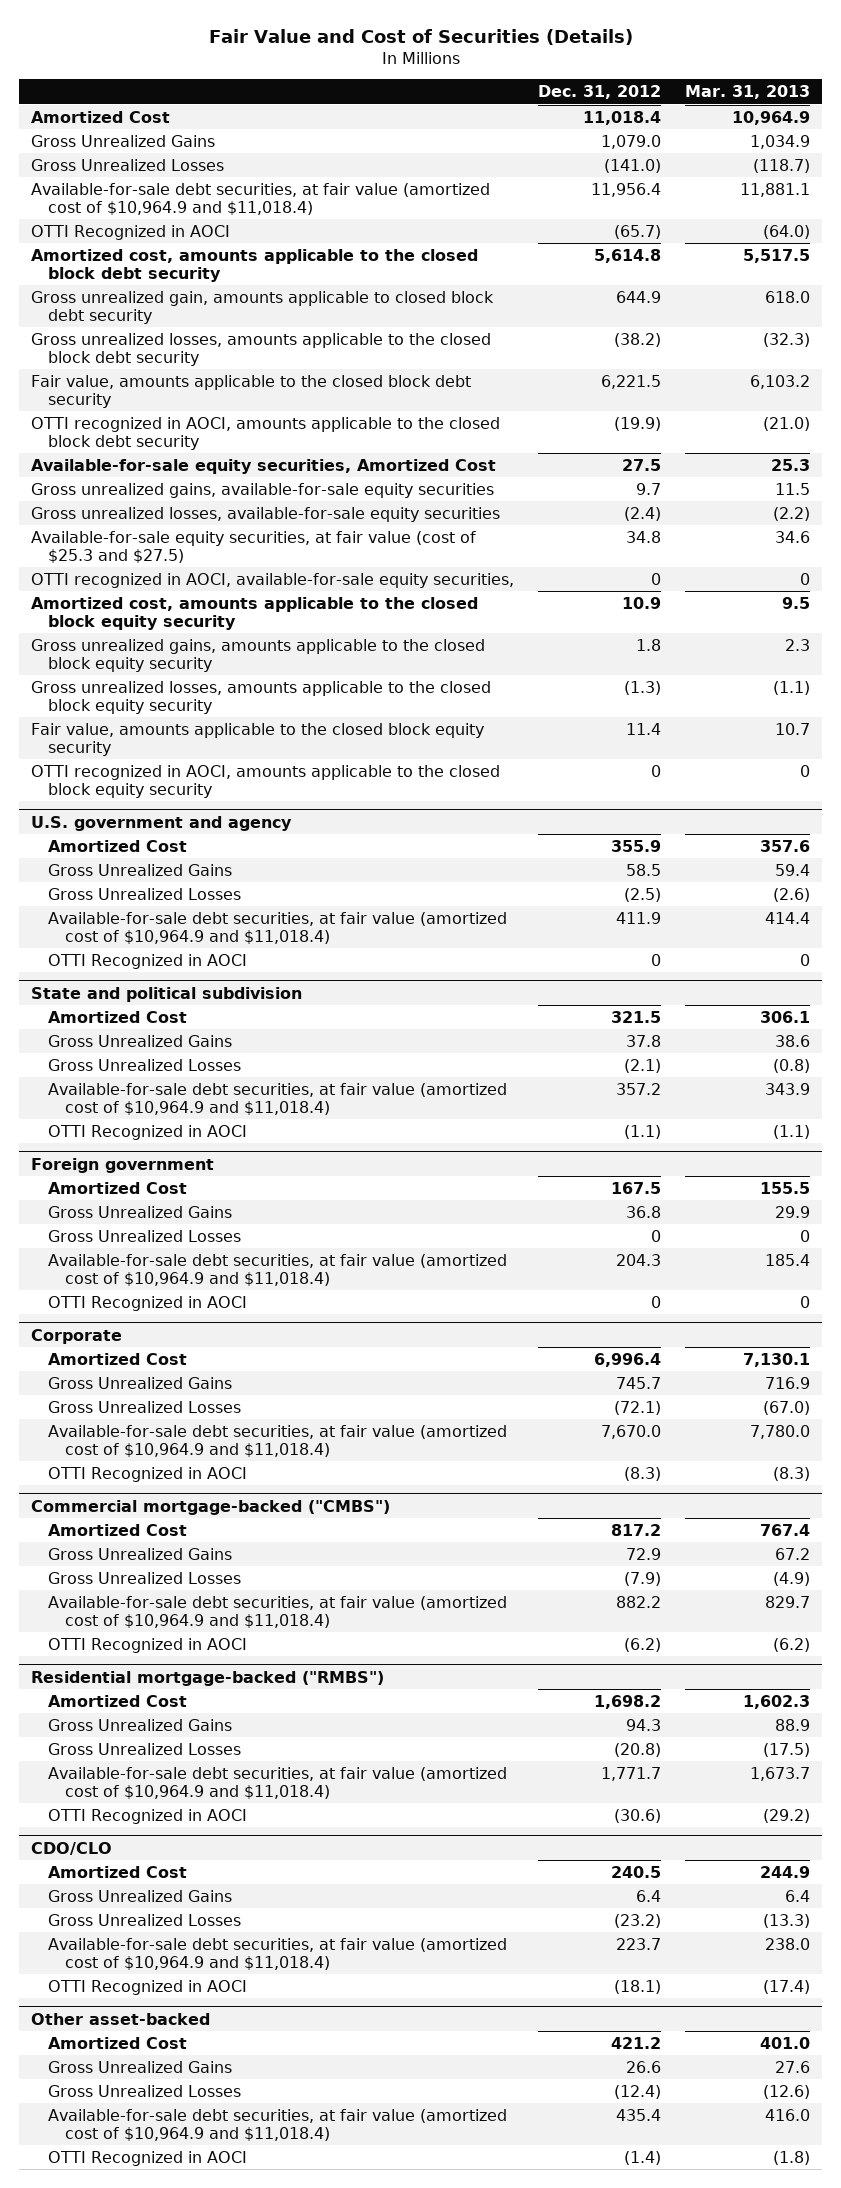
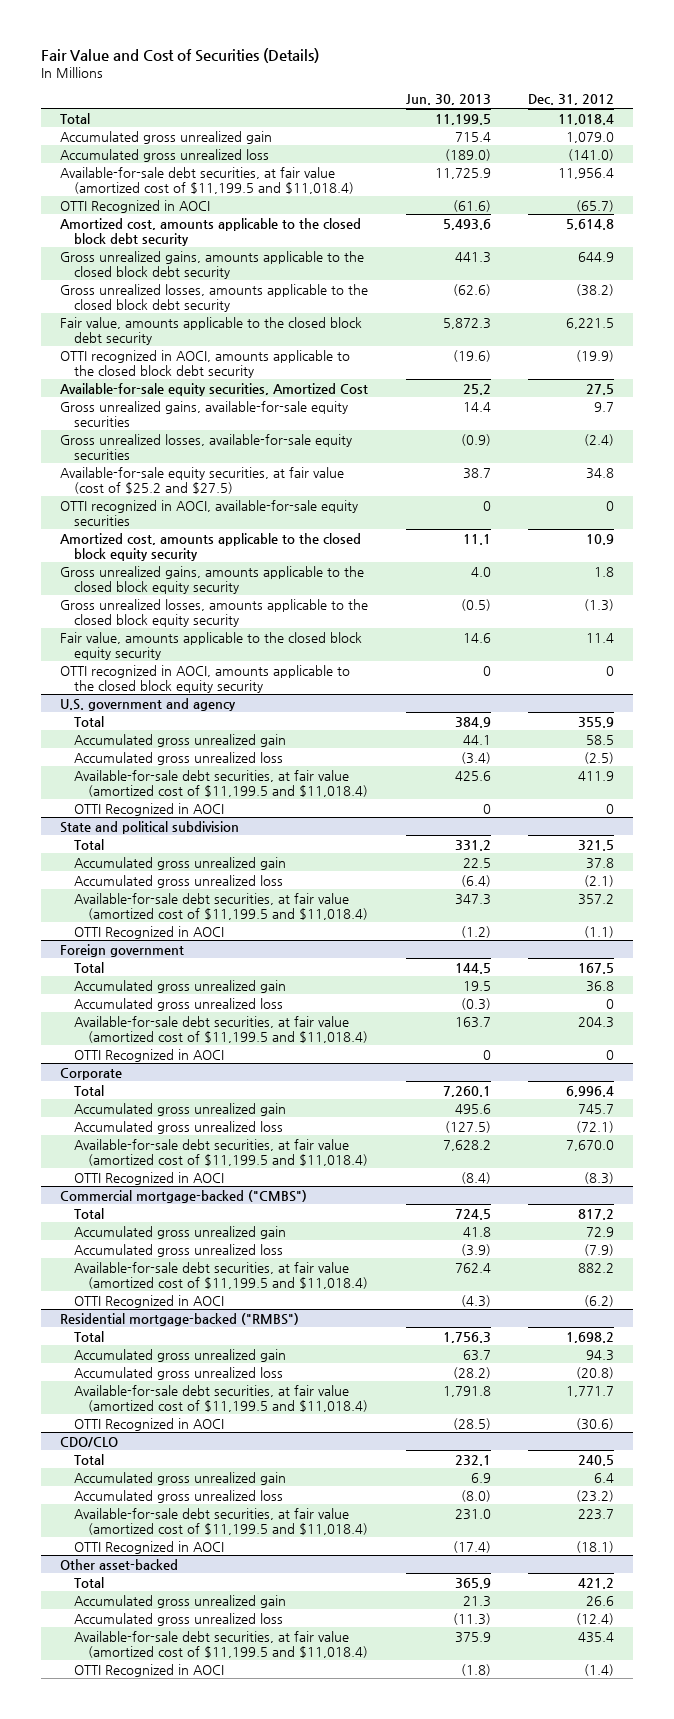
- | Dec. 31, 2012 | Mar. 31, 2013
+ | Jun. 30, 2013 | Dec. 31, 2012
- Amortized Cost | 11,018.4 | 10,964.9
- Gross Unrealized Gains | 1,079.0 | 1,034.9
- Gross Unrealized Losses | (141.0) | (118.7)
- Available-for-sale debt securities, at fair value (amortized cost of $10,964.9 and $11,018.4) | 11,956.4 | 11,881.1
+ Total | 11,199.5 | 11,018.4
+ Accumulated gross unrealized gain | 715.4 | 1,079.0
+ Accumulated gross unrealized loss | (189.0) | (141.0)
+ Available-for-sale debt securities, at fair value (amortized cost of $11,199.5 and $11,018.4) | 11,725.9 | 11,956.4
- Gross unrealized gain, amounts applicable to closed block debt security | 644.9 | 618.0
+ Gross unrealized gains, amounts applicable to the closed block debt security | 441.3 | 644.9
- Available-for-sale equity securities, at fair value (cost of $25.3 and $27.5) | 34.8 | 34.6
- OTTI recognized in AOCI, available-for-sale equity securities, | 0 | 0
+ Available-for-sale equity securities, at fair value (cost of $25.2 and $27.5) | 38.7 | 34.8
+ OTTI recognized in AOCI, available-for-sale equity securities | 0 | 0
@ U.S. government and agency
- Amortized Cost | 355.9 | 357.6
- Gross Unrealized Gains | 58.5 | 59.4
- Gross Unrealized Losses | (2.5) | (2.6)
- Available-for-sale debt securities, at fair value (amortized cost of $10,964.9 and $11,018.4) | 411.9 | 414.4
+ Total | 384.9 | 355.9
+ Accumulated gross unrealized gain | 44.1 | 58.5
+ Accumulated gross unrealized loss | (3.4) | (2.5)
+ Available-for-sale debt securities, at fair value (amortized cost of $11,199.5 and $11,018.4) | 425.6 | 411.9
@ State and political subdivision
- Amortized Cost | 321.5 | 306.1
- Gross Unrealized Gains | 37.8 | 38.6
- Gross Unrealized Losses | (2.1) | (0.8)
- Available-for-sale debt securities, at fair value (amortized cost of $10,964.9 and $11,018.4) | 357.2 | 343.9
+ Total | 331.2 | 321.5
+ Accumulated gross unrealized gain | 22.5 | 37.8
+ Accumulated gross unrealized loss | (6.4) | (2.1)
+ Available-for-sale debt securities, at fair value (amortized cost of $11,199.5 and $11,018.4) | 347.3 | 357.2
@ Foreign government
- Amortized Cost | 167.5 | 155.5
- Gross Unrealized Gains | 36.8 | 29.9
- Gross Unrealized Losses | 0 | 0
- Available-for-sale debt securities, at fair value (amortized cost of $10,964.9 and $11,018.4) | 204.3 | 185.4
+ Total | 144.5 | 167.5
+ Accumulated gross unrealized gain | 19.5 | 36.8
+ Accumulated gross unrealized loss | (0.3) | 0
+ Available-for-sale debt securities, at fair value (amortized cost of $11,199.5 and $11,018.4) | 163.7 | 204.3
@ Corporate
- Amortized Cost | 6,996.4 | 7,130.1
- Gross Unrealized Gains | 745.7 | 716.9
- Gross Unrealized Losses | (72.1) | (67.0)
- Available-for-sale debt securities, at fair value (amortized cost of $10,964.9 and $11,018.4) | 7,670.0 | 7,780.0
+ Total | 7,260.1 | 6,996.4
+ Accumulated gross unrealized gain | 495.6 | 745.7
+ Accumulated gross unrealized loss | (127.5) | (72.1)
+ Available-for-sale debt securities, at fair value (amortized cost of $11,199.5 and $11,018.4) | 7,628.2 | 7,670.0
@ Commercial mortgage-backed ("CMBS")
- Amortized Cost | 817.2 | 767.4
- Gross Unrealized Gains | 72.9 | 67.2
- Gross Unrealized Losses | (7.9) | (4.9)
- Available-for-sale debt securities, at fair value (amortized cost of $10,964.9 and $11,018.4) | 882.2 | 829.7
+ Total | 724.5 | 817.2
+ Accumulated gross unrealized gain | 41.8 | 72.9
+ Accumulated gross unrealized loss | (3.9) | (7.9)
+ Available-for-sale debt securities, at fair value (amortized cost of $11,199.5 and $11,018.4) | 762.4 | 882.2
@ Residential mortgage-backed ("RMBS")
- Amortized Cost | 1,698.2 | 1,602.3
- Gross Unrealized Gains | 94.3 | 88.9
- Gross Unrealized Losses | (20.8) | (17.5)
- Available-for-sale debt securities, at fair value (amortized cost of $10,964.9 and $11,018.4) | 1,771.7 | 1,673.7
+ Total | 1,756.3 | 1,698.2
+ Accumulated gross unrealized gain | 63.7 | 94.3
+ Accumulated gross unrealized loss | (28.2) | (20.8)
+ Available-for-sale debt securities, at fair value (amortized cost of $11,199.5 and $11,018.4) | 1,791.8 | 1,771.7
@ CDO/CLO
- Amortized Cost | 240.5 | 244.9
- Gross Unrealized Gains | 6.4 | 6.4
- Gross Unrealized Losses | (23.2) | (13.3)
- Available-for-sale debt securities, at fair value (amortized cost of $10,964.9 and $11,018.4) | 223.7 | 238.0
+ Total | 232.1 | 240.5
+ Accumulated gross unrealized gain | 6.9 | 6.4
+ Accumulated gross unrealized loss | (8.0) | (23.2)
+ Available-for-sale debt securities, at fair value (amortized cost of $11,199.5 and $11,018.4) | 231.0 | 223.7
@ Other asset-backed
- Amortized Cost | 421.2 | 401.0
- Gross Unrealized Gains | 26.6 | 27.6
- Gross Unrealized Losses | (12.4) | (12.6)
- Available-for-sale debt securities, at fair value (amortized cost of $10,964.9 and $11,018.4) | 435.4 | 416.0
+ Total | 365.9 | 421.2
+ Accumulated gross unrealized gain | 21.3 | 26.6
+ Accumulated gross unrealized loss | (11.3) | (12.4)
+ Available-for-sale debt securities, at fair value (amortized cost of $11,199.5 and $11,018.4) | 375.9 | 435.4

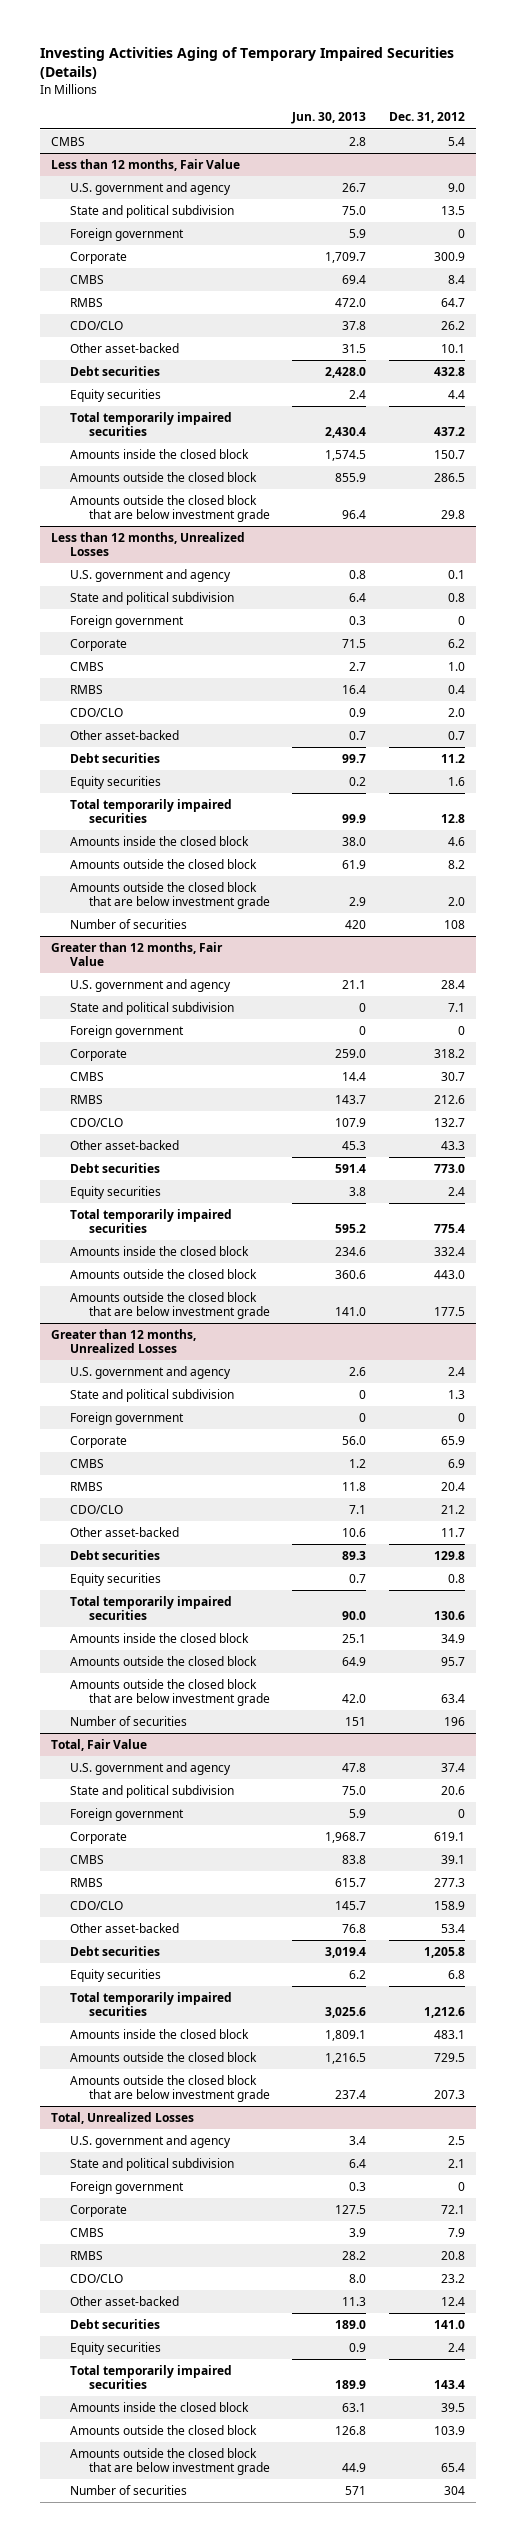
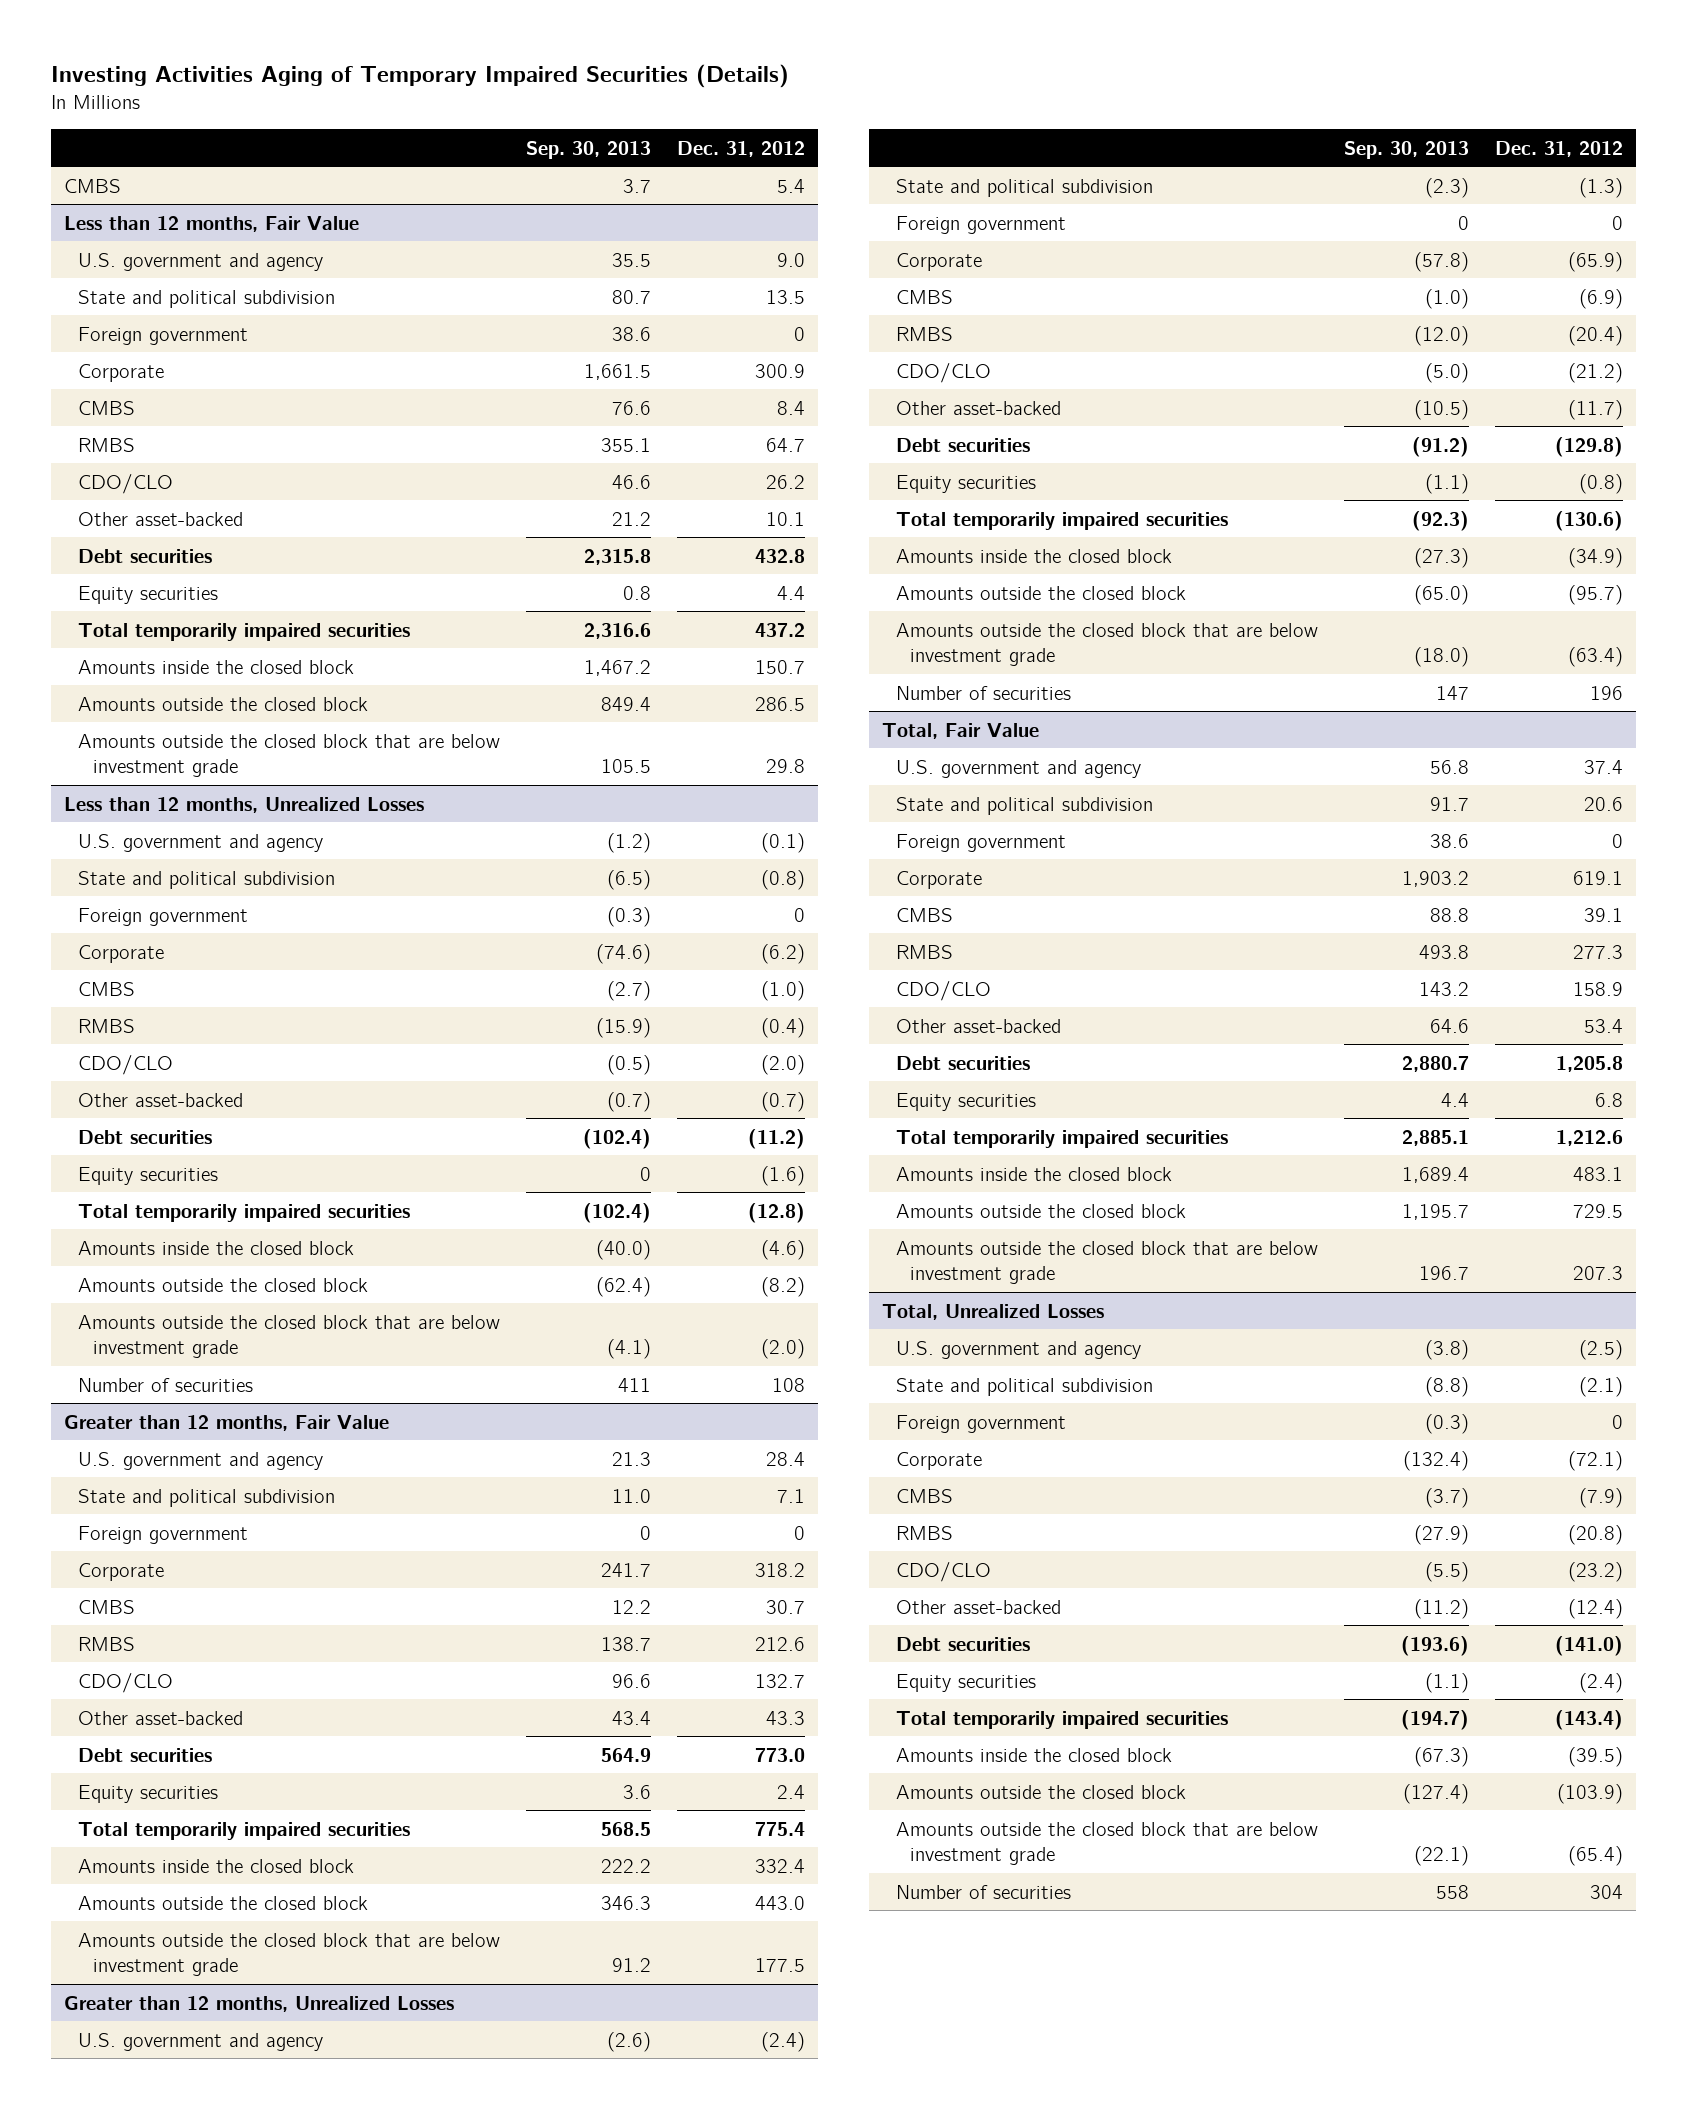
- | Jun. 30, 2013 | Dec. 31, 2012
+ | Sep. 30, 2013 | Dec. 31, 2012
@ Less than 12 months, Unrealized Losses
- U.S. government and agency | 0.8 | 0.1
- State and political subdivision | 6.4 | 0.8
+ U.S. government and agency | (1.2) | (0.1)
+ State and political subdivision | (6.5) | (0.8)
- Corporate | 71.5 | 6.2
- CMBS | 2.7 | 1.0
- RMBS | 16.4 | 0.4
- CDO/CLO | 0.9 | 2.0
- Other asset-backed | 0.7 | 0.7
- Debt securities | 99.7 | 11.2
- Equity securities | 0.2 | 1.6
- Total temporarily impaired securities | 99.9 | 12.8
- Amounts inside the closed block | 38.0 | 4.6
- Amounts outside the closed block | 61.9 | 8.2
- Amounts outside the closed block that are below investment grade | 2.9 | 2.0
+ Corporate | (74.6) | (6.2)
+ CMBS | (2.7) | (1.0)
+ RMBS | (15.9) | (0.4)
+ CDO/CLO | (0.5) | (2.0)
+ Other asset-backed | (0.7) | (0.7)
+ Debt securities | (102.4) | (11.2)
+ Equity securities | 0 | (1.6)
+ Total temporarily impaired securities | (102.4) | (12.8)
+ Amounts inside the closed block | (40.0) | (4.6)
+ Amounts outside the closed block | (62.4) | (8.2)
+ Amounts outside the closed block that are below investment grade | (4.1) | (2.0)
@ Greater than 12 months, Unrealized Losses
- U.S. government and agency | 2.6 | 2.4
- State and political subdivision | 0 | 1.3
+ U.S. government and agency | (2.6) | (2.4)
+ State and political subdivision | (2.3) | (1.3)
- Corporate | 56.0 | 65.9
- CMBS | 1.2 | 6.9
- RMBS | 11.8 | 20.4
- CDO/CLO | 7.1 | 21.2
- Other asset-backed | 10.6 | 11.7
- Debt securities | 89.3 | 129.8
- Equity securities | 0.7 | 0.8
- Total temporarily impaired securities | 90.0 | 130.6
- Amounts inside the closed block | 25.1 | 34.9
- Amounts outside the closed block | 64.9 | 95.7
- Amounts outside the closed block that are below investment grade | 42.0 | 63.4
+ Corporate | (57.8) | (65.9)
+ CMBS | (1.0) | (6.9)
+ RMBS | (12.0) | (20.4)
+ CDO/CLO | (5.0) | (21.2)
+ Other asset-backed | (10.5) | (11.7)
+ Debt securities | (91.2) | (129.8)
+ Equity securities | (1.1) | (0.8)
+ Total temporarily impaired securities | (92.3) | (130.6)
+ Amounts inside the closed block | (27.3) | (34.9)
+ Amounts outside the closed block | (65.0) | (95.7)
+ Amounts outside the closed block that are below investment grade | (18.0) | (63.4)
@ Total, Unrealized Losses
- U.S. government and agency | 3.4 | 2.5
- State and political subdivision | 6.4 | 2.1
+ U.S. government and agency | (3.8) | (2.5)
+ State and political subdivision | (8.8) | (2.1)
- Corporate | 127.5 | 72.1
- CMBS | 3.9 | 7.9
- RMBS | 28.2 | 20.8
- CDO/CLO | 8.0 | 23.2
- Other asset-backed | 11.3 | 12.4
- Debt securities | 189.0 | 141.0
- Equity securities | 0.9 | 2.4
- Total temporarily impaired securities | 189.9 | 143.4
- Amounts inside the closed block | 63.1 | 39.5
- Amounts outside the closed block | 126.8 | 103.9
- Amounts outside the closed block that are below investment grade | 44.9 | 65.4
+ Corporate | (132.4) | (72.1)
+ CMBS | (3.7) | (7.9)
+ RMBS | (27.9) | (20.8)
+ CDO/CLO | (5.5) | (23.2)
+ Other asset-backed | (11.2) | (12.4)
+ Debt securities | (193.6) | (141.0)
+ Equity securities | (1.1) | (2.4)
+ Total temporarily impaired securities | (194.7) | (143.4)
+ Amounts inside the closed block | (67.3) | (39.5)
+ Amounts outside the closed block | (127.4) | (103.9)
+ Amounts outside the closed block that are below investment grade | (22.1) | (65.4)

